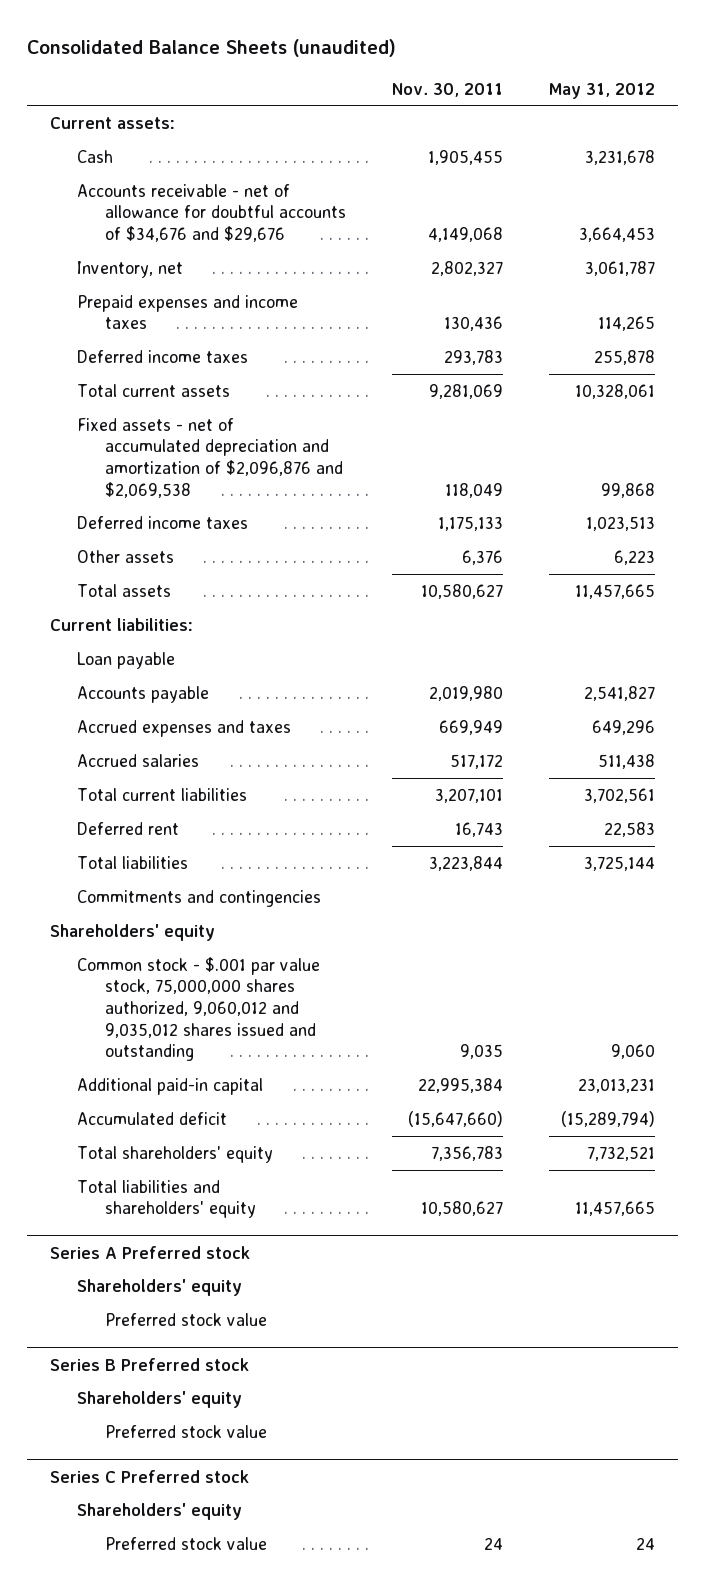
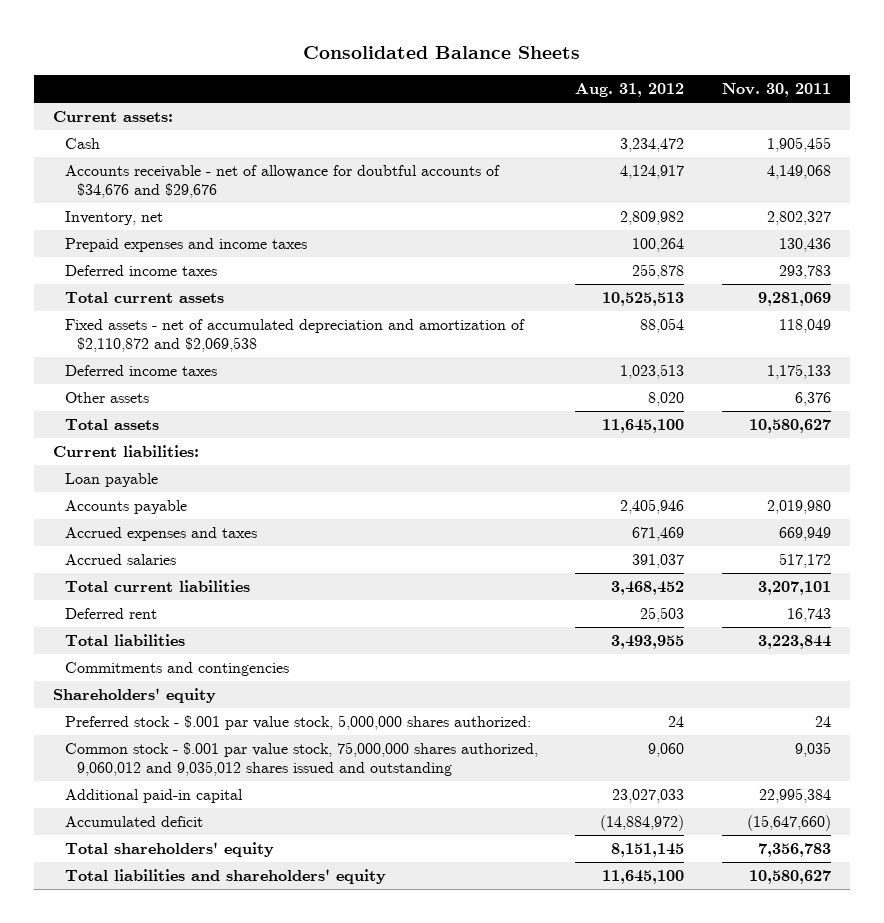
- Consolidated Balance Sheets (unaudited)
+ Consolidated Balance Sheets
- | Nov. 30, 2011 | May 31, 2012
+ | Aug. 31, 2012 | Nov. 30, 2011
- Fixed assets - net of accumulated depreciation and amortization of $2,096,876 and $2,069,538 | 118,049 | 99,868
+ Fixed assets - net of accumulated depreciation and amortization of $2,110,872 and $2,069,538 | 88,054 | 118,049
+ Preferred stock - $.001 par value stock, 5,000,000 shares authorized: | 24 | 24
- Series A Preferred stock
- Shareholders' equity
- Preferred stock value
- Series B Preferred stock
- Shareholders' equity
- Preferred stock value
- Series C Preferred stock
- Shareholders' equity
- Preferred stock value | 24 | 24

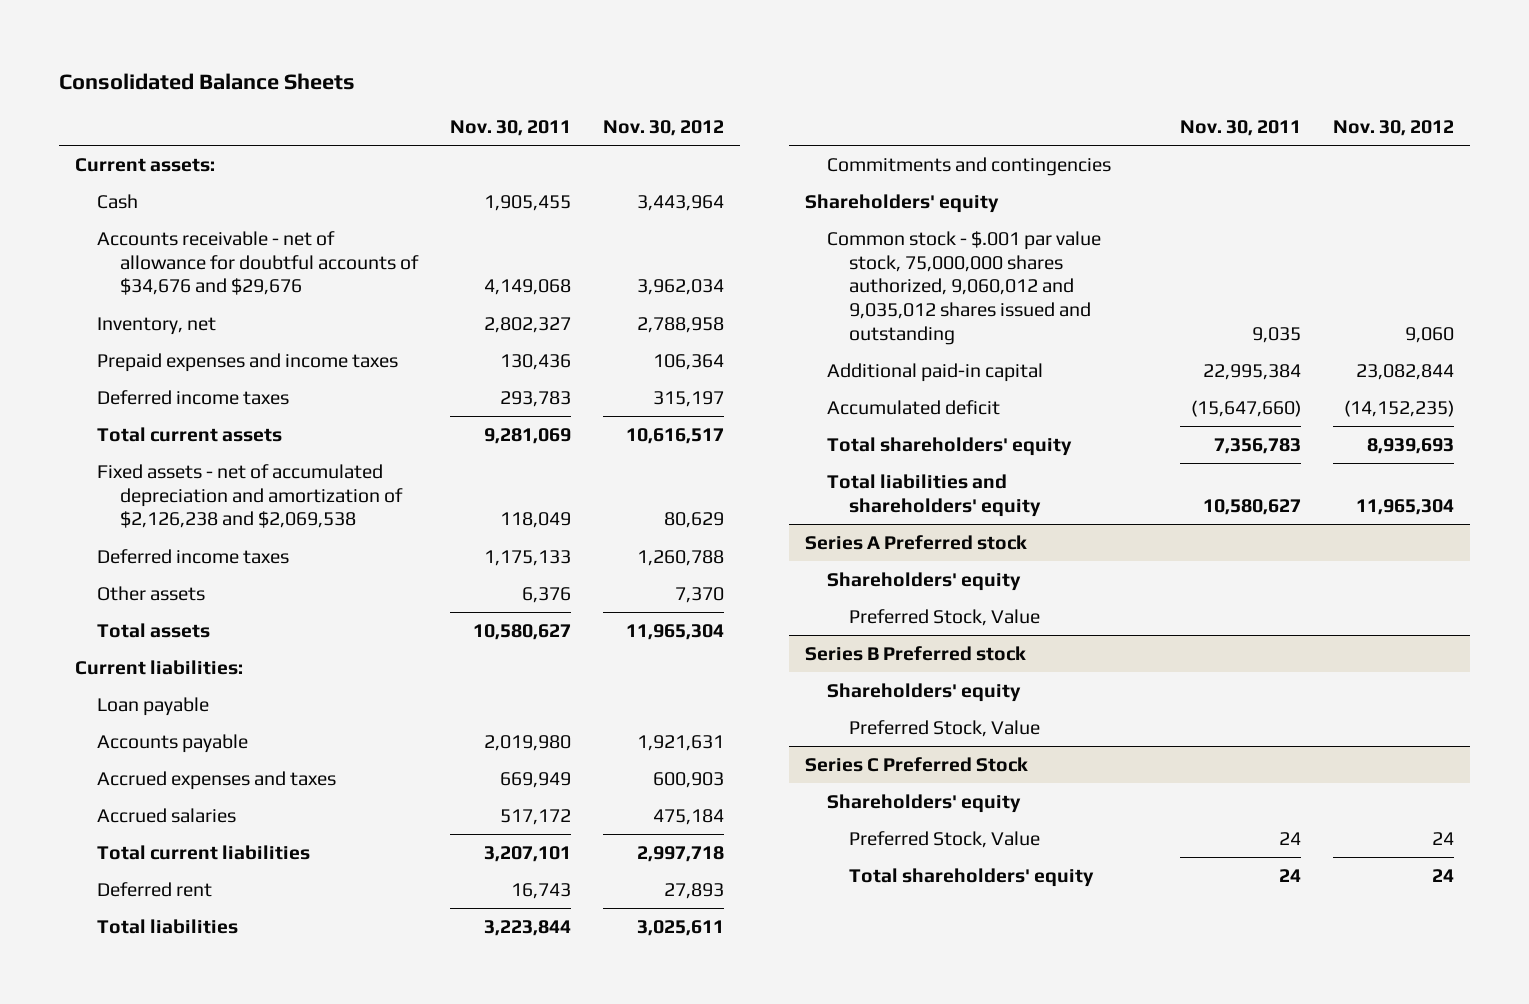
- | Aug. 31, 2012 | Nov. 30, 2011
+ | Nov. 30, 2011 | Nov. 30, 2012
- Fixed assets - net of accumulated depreciation and amortization of $2,110,872 and $2,069,538 | 88,054 | 118,049
+ Fixed assets - net of accumulated depreciation and amortization of $2,126,238 and $2,069,538 | 118,049 | 80,629
- Preferred stock - $.001 par value stock, 5,000,000 shares authorized: | 24 | 24
+ Series A Preferred stock
+ Shareholders' equity
+ Preferred Stock, Value
+ Series B Preferred stock
+ Shareholders' equity
+ Preferred Stock, Value
+ Series C Preferred Stock
+ Shareholders' equity
+ Preferred Stock, Value | 24 | 24
+ Total shareholders' equity | 24 | 24

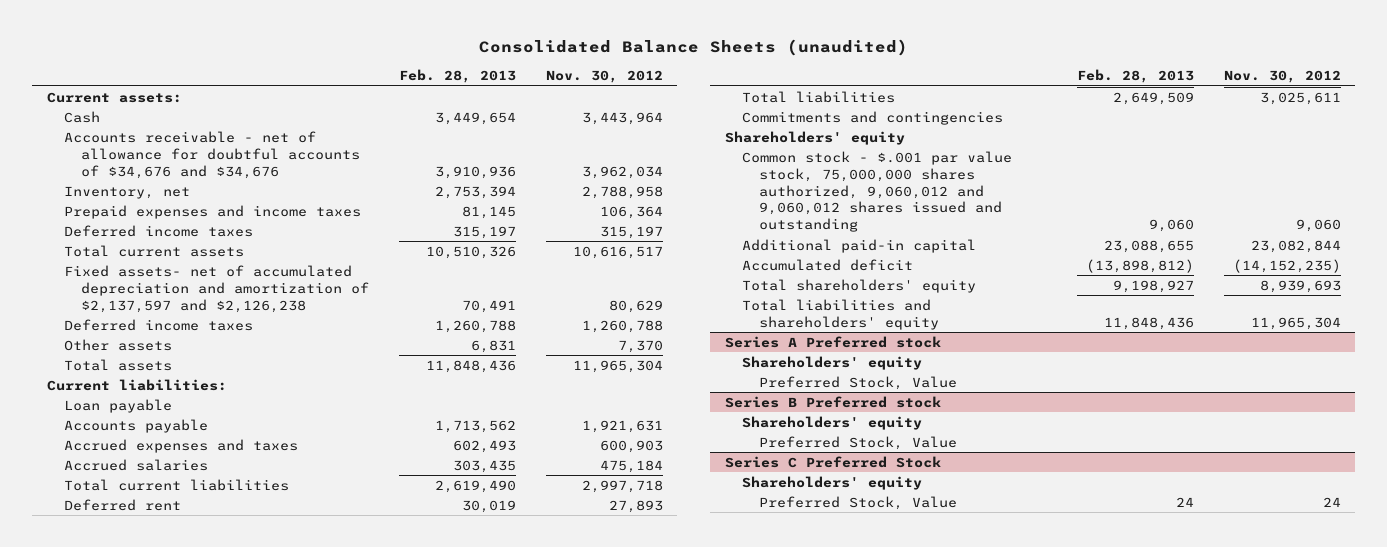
- Consolidated Balance Sheets
+ Consolidated Balance Sheets (unaudited)
- | Nov. 30, 2011 | Nov. 30, 2012
+ | Feb. 28, 2013 | Nov. 30, 2012
- Accounts receivable - net of allowance for doubtful accounts of $34,676 and $29,676 | 4,149,068 | 3,962,034
+ Accounts receivable - net of allowance for doubtful accounts of $34,676 and $34,676 | 3,910,936 | 3,962,034
- Fixed assets - net of accumulated depreciation and amortization of $2,126,238 and $2,069,538 | 118,049 | 80,629
+ Fixed assets- net of accumulated depreciation and amortization of $2,137,597 and $2,126,238 | 70,491 | 80,629
- Common stock - $.001 par value stock, 75,000,000 shares authorized, 9,060,012 and 9,035,012 shares issued and outstanding | 9,035 | 9,060
+ Common stock - $.001 par value stock, 75,000,000 shares authorized, 9,060,012 and 9,060,012 shares issued and outstanding | 9,060 | 9,060
@ Series C Preferred Stock
- Total shareholders' equity | 24 | 24

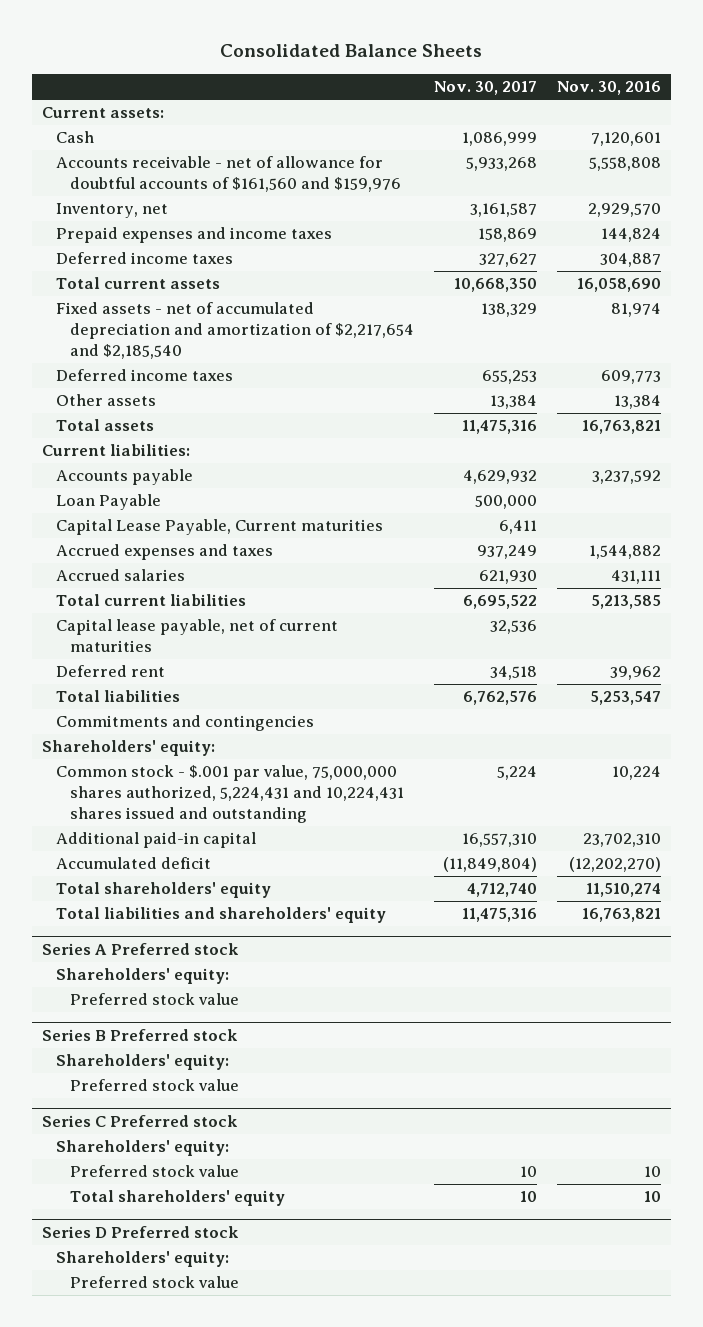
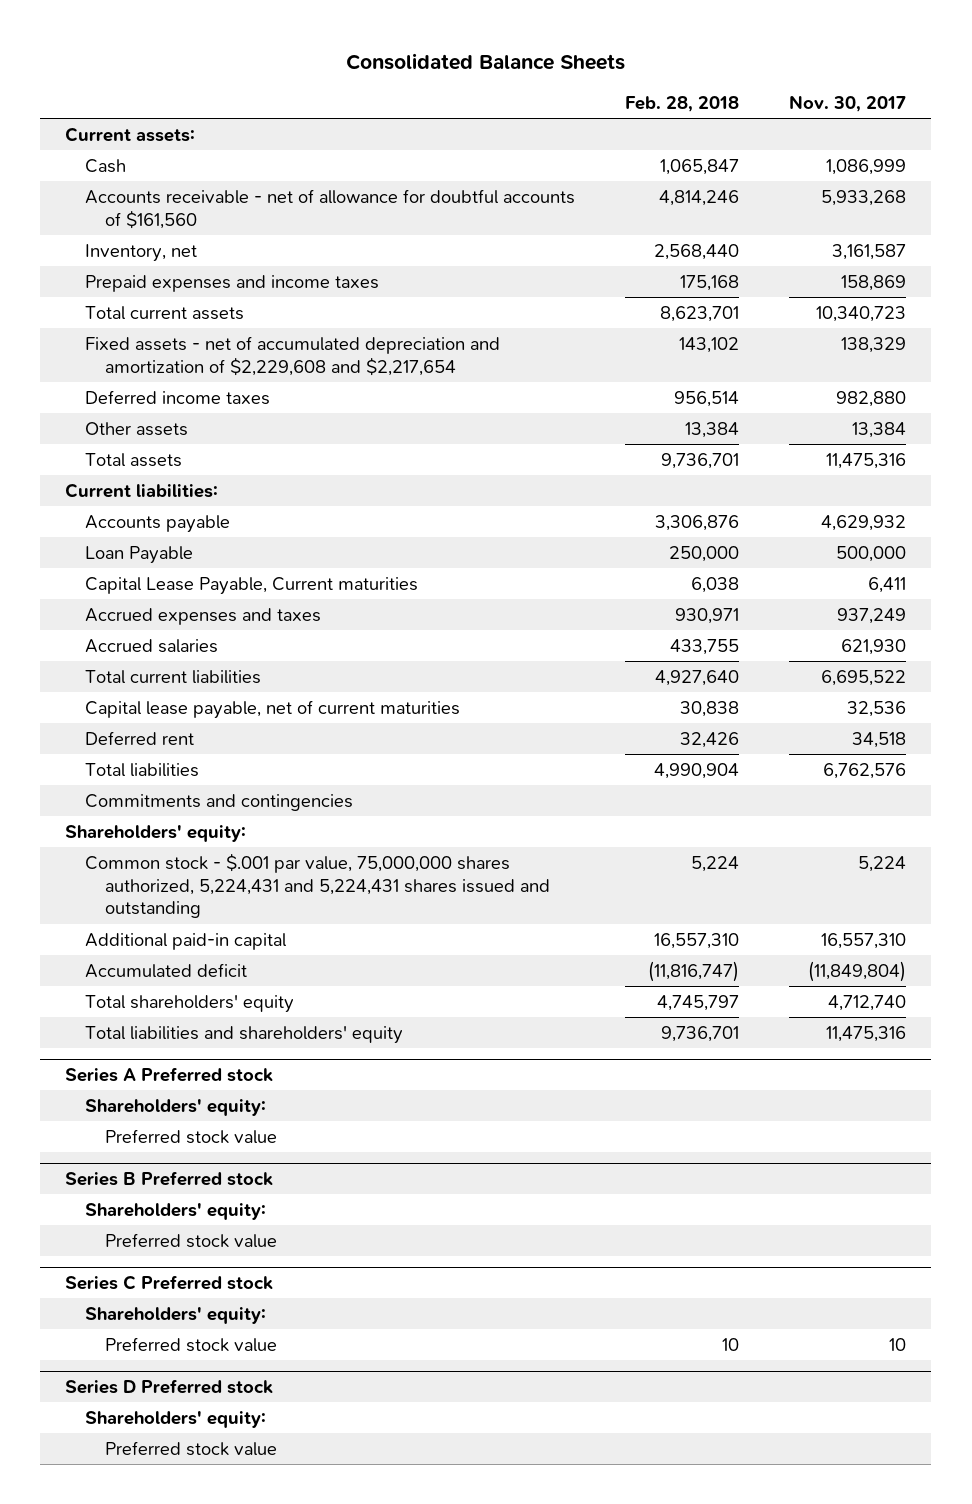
- | Nov. 30, 2017 | Nov. 30, 2016
+ | Feb. 28, 2018 | Nov. 30, 2017
- Accounts receivable - net of allowance for doubtful accounts of $161,560 and $159,976 | 5,933,268 | 5,558,808
+ Accounts receivable - net of allowance for doubtful accounts of $161,560 | 4,814,246 | 5,933,268
- Deferred income taxes | 327,627 | 304,887
- Total current assets | 10,668,350 | 16,058,690
- Fixed assets - net of accumulated depreciation and amortization of $2,217,654 and $2,185,540 | 138,329 | 81,974
- Deferred income taxes | 655,253 | 609,773
+ Total current assets | 8,623,701 | 10,340,723
+ Fixed assets - net of accumulated depreciation and amortization of $2,229,608 and $2,217,654 | 143,102 | 138,329
+ Deferred income taxes | 956,514 | 982,880
- Common stock - $.001 par value, 75,000,000 shares authorized, 5,224,431 and 10,224,431 shares issued and outstanding | 5,224 | 10,224
+ Common stock - $.001 par value, 75,000,000 shares authorized, 5,224,431 and 5,224,431 shares issued and outstanding | 5,224 | 5,224
@ Series C Preferred stock
- Total shareholders' equity | 10 | 10

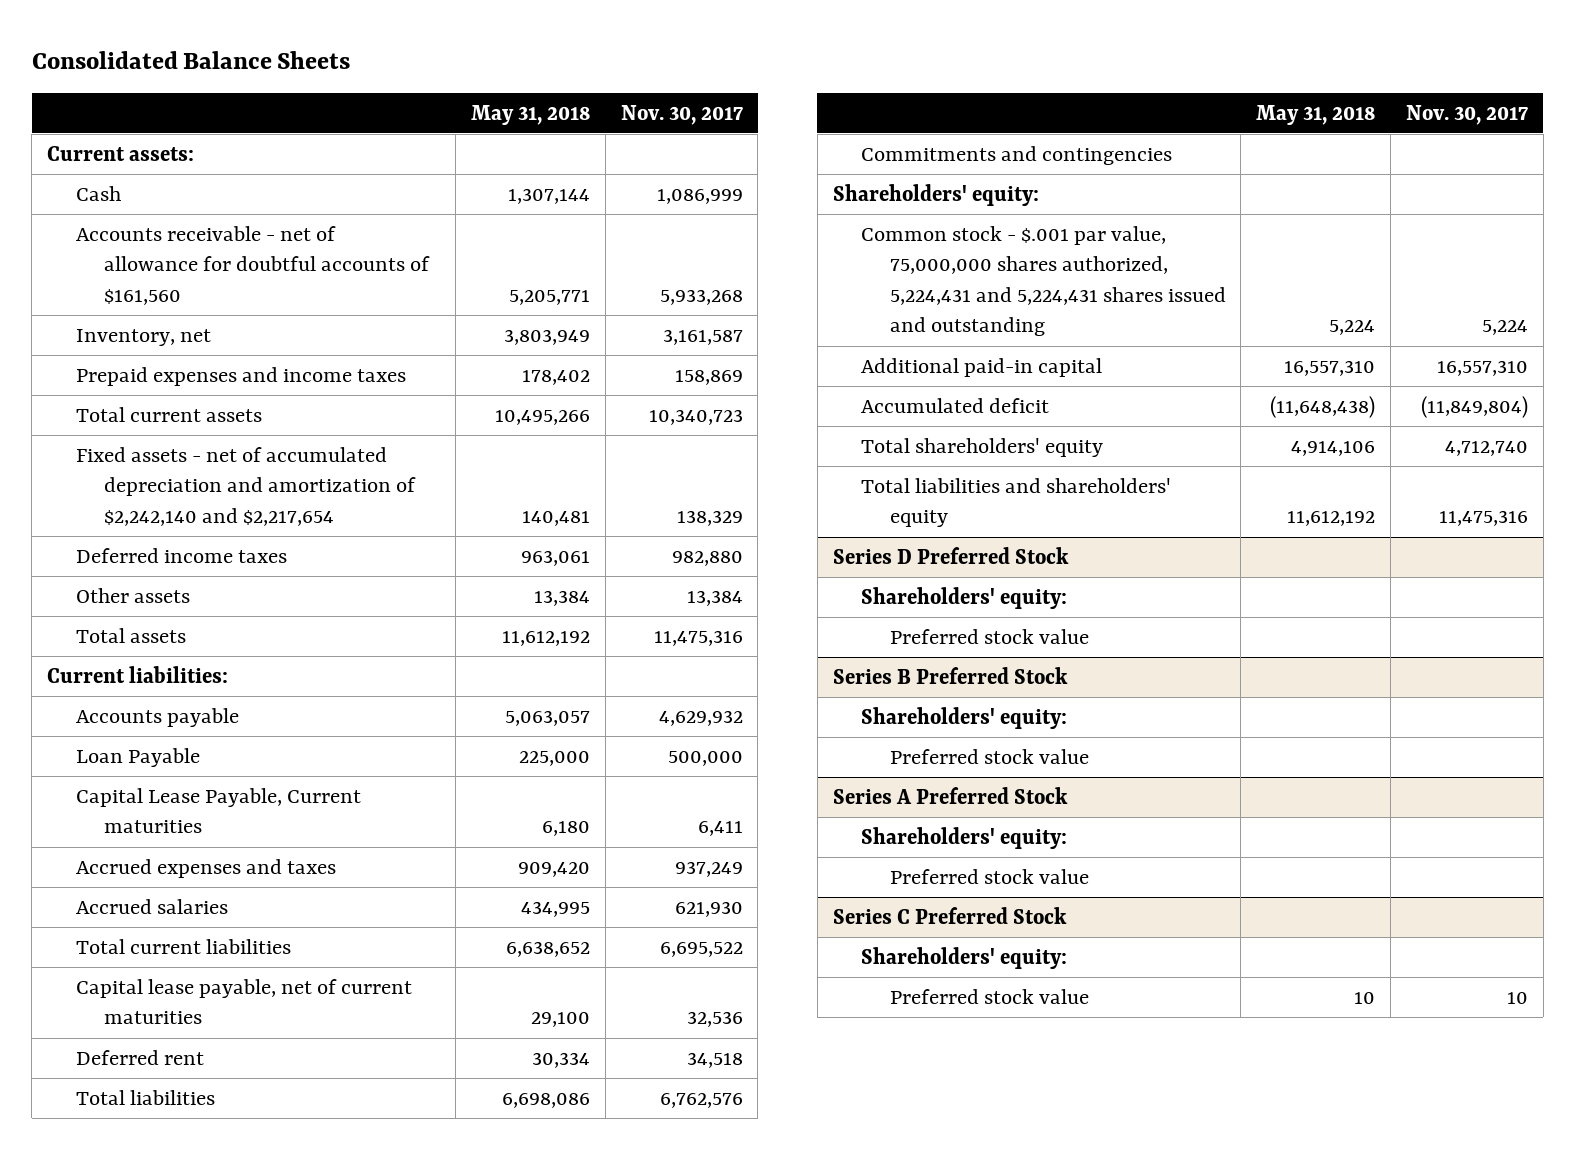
- | Feb. 28, 2018 | Nov. 30, 2017
+ | May 31, 2018 | Nov. 30, 2017
- Fixed assets - net of accumulated depreciation and amortization of $2,229,608 and $2,217,654 | 143,102 | 138,329
+ Fixed assets - net of accumulated depreciation and amortization of $2,242,140 and $2,217,654 | 140,481 | 138,329
- Series A Preferred stock
+ Series D Preferred Stock
- Series B Preferred stock
+ Series B Preferred Stock
- Series C Preferred stock
- Shareholders' equity:
- Preferred stock value | 10 | 10
- Series D Preferred stock
+ Series A Preferred Stock
+ Series C Preferred Stock
+ Shareholders' equity:
+ Preferred stock value | 10 | 10

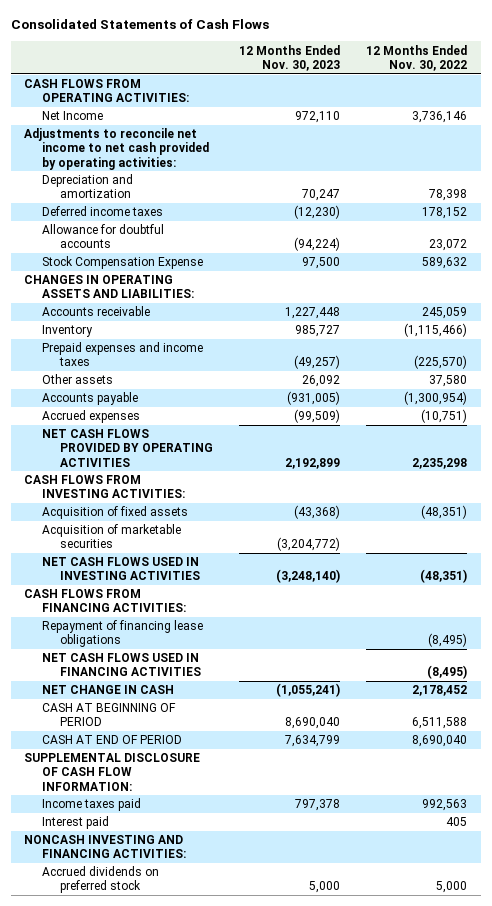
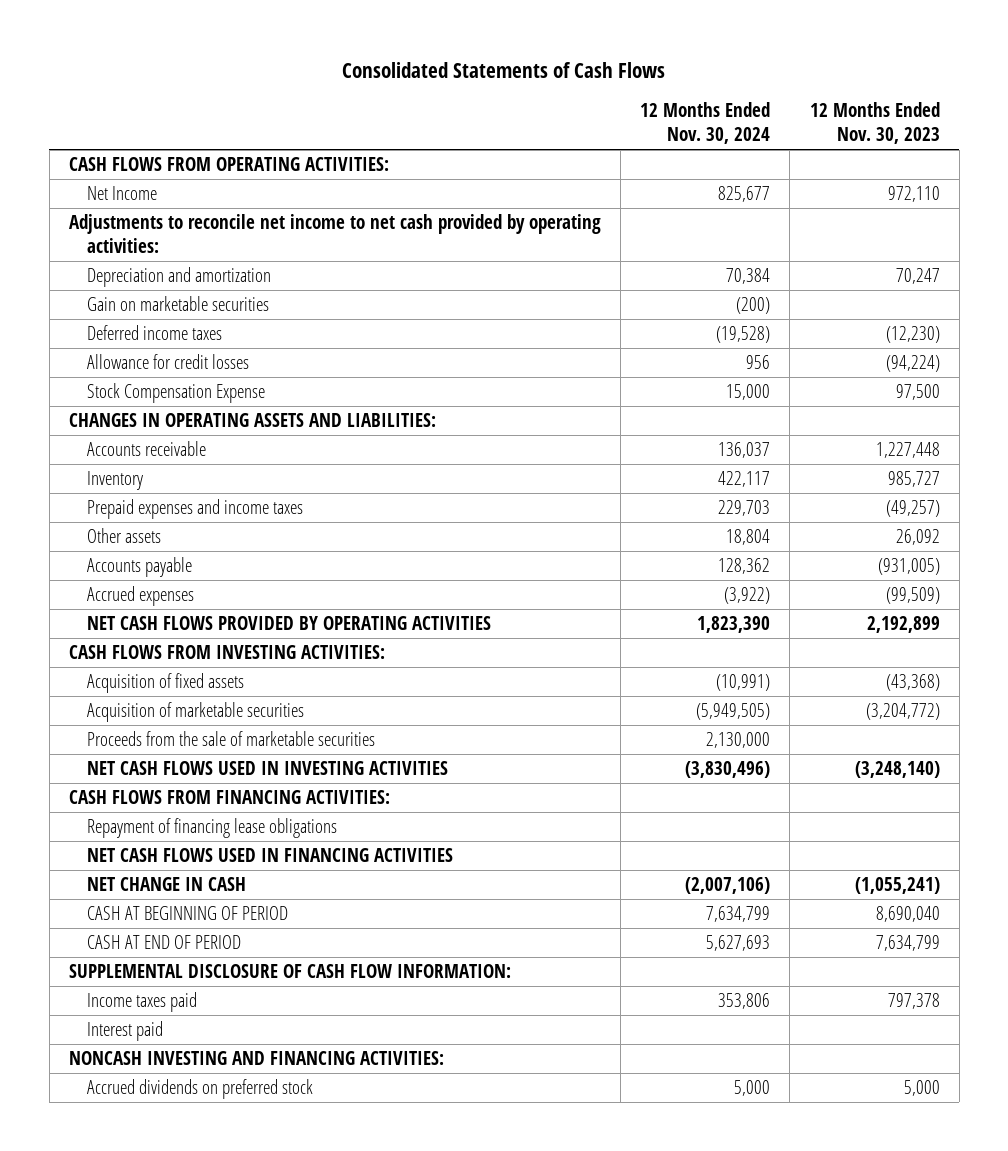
- | 12 Months Ended Nov. 30, 2023 | 12 Months Ended Nov. 30, 2022
+ | 12 Months Ended Nov. 30, 2024 | 12 Months Ended Nov. 30, 2023
+ Gain on marketable securities | (200) |
- Allowance for doubtful accounts | (94,224) | 23,072
+ Allowance for credit losses | 956 | (94,224)
+ Proceeds from the sale of marketable securities | 2,130,000 |

